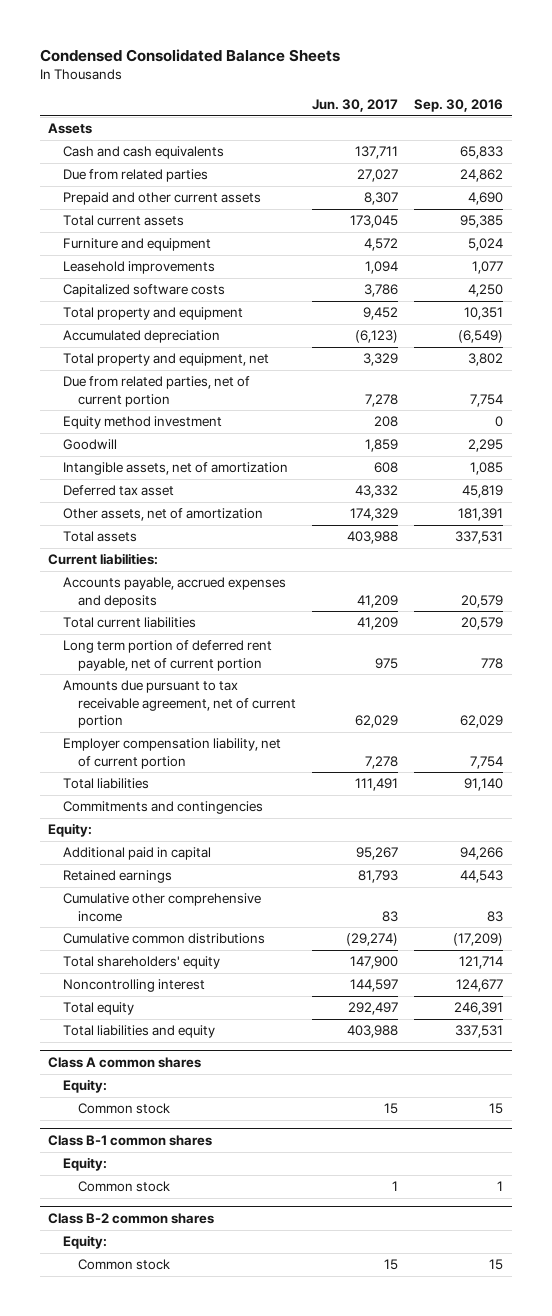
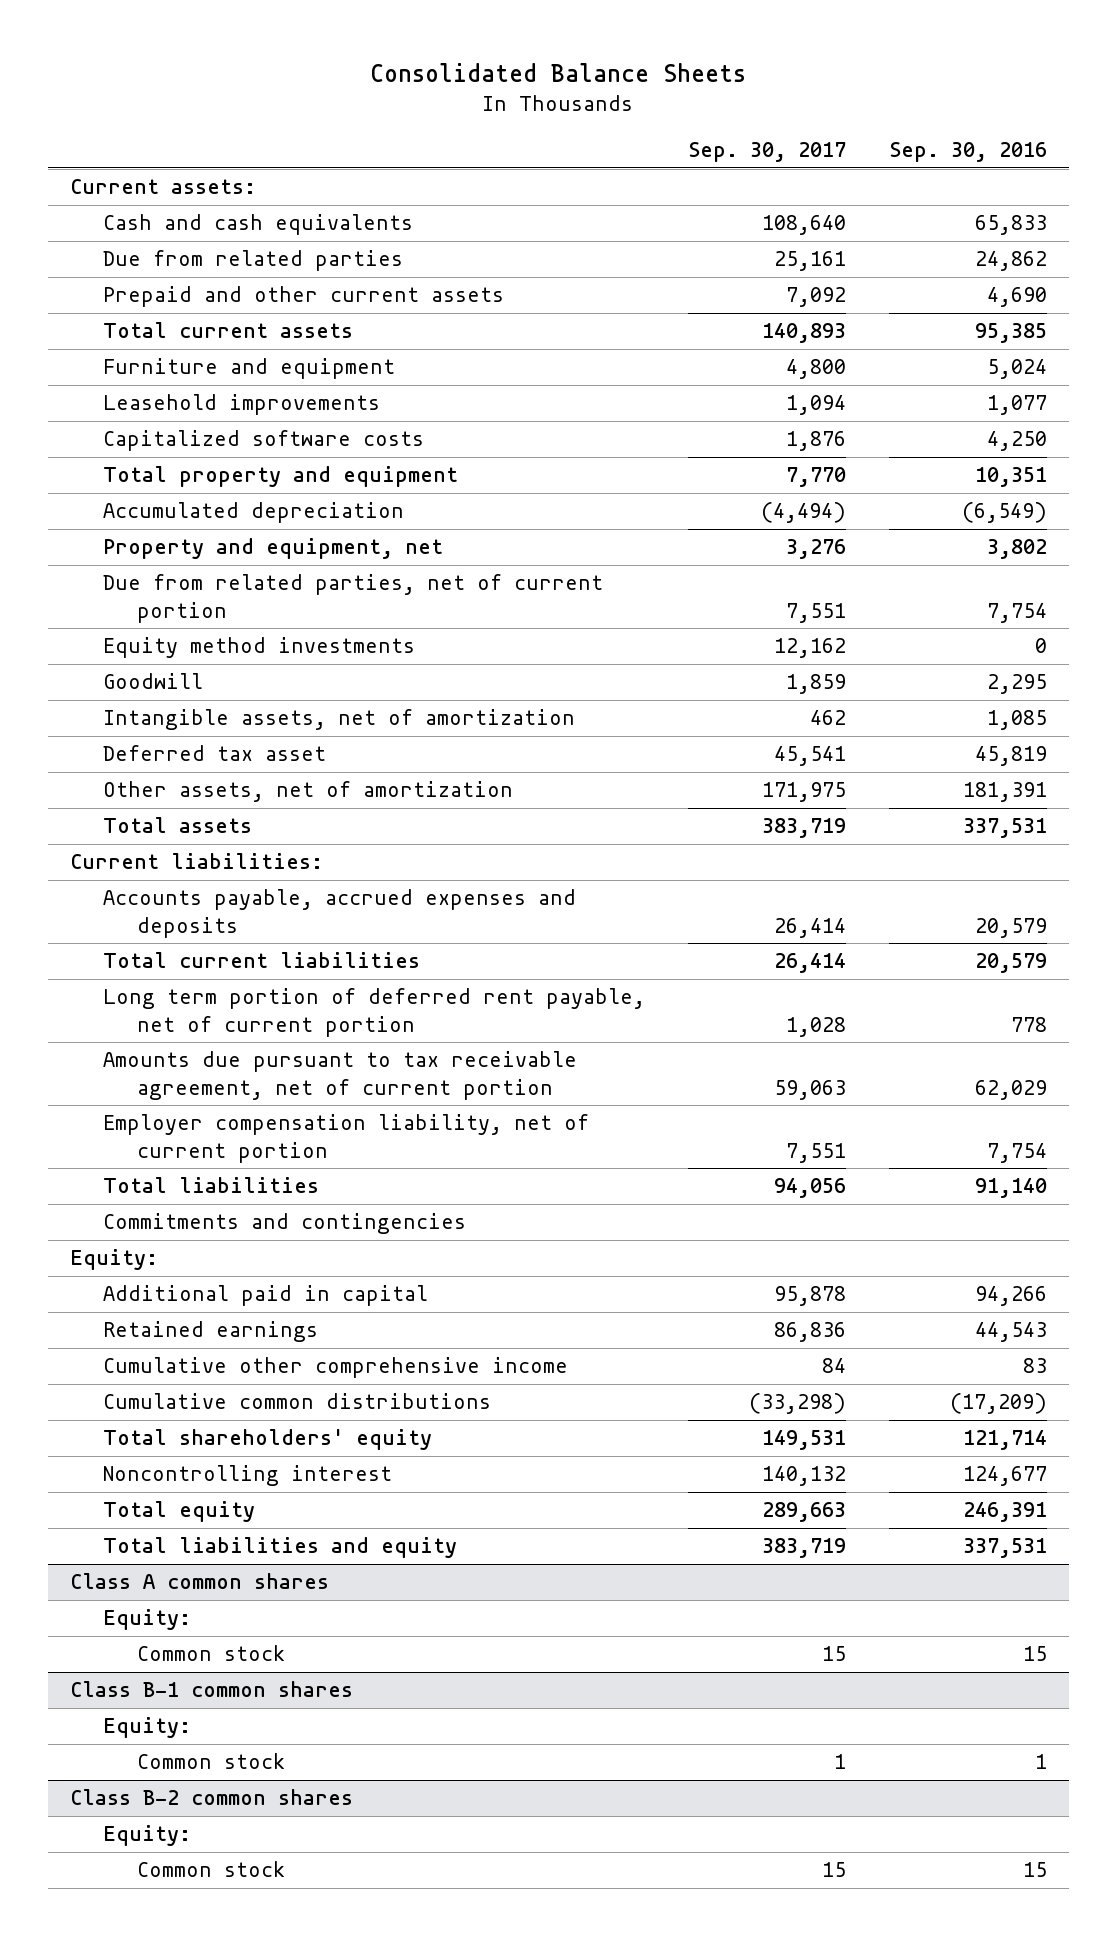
- Condensed Consolidated Balance Sheets
+ Consolidated Balance Sheets
- | Jun. 30, 2017 | Sep. 30, 2016
+ | Sep. 30, 2017 | Sep. 30, 2016
- Assets
+ Current assets:
- Total property and equipment, net | 3,329 | 3,802
+ Property and equipment, net | 3,276 | 3,802
- Equity method investment | 208 | 0
+ Equity method investments | 12,162 | 0

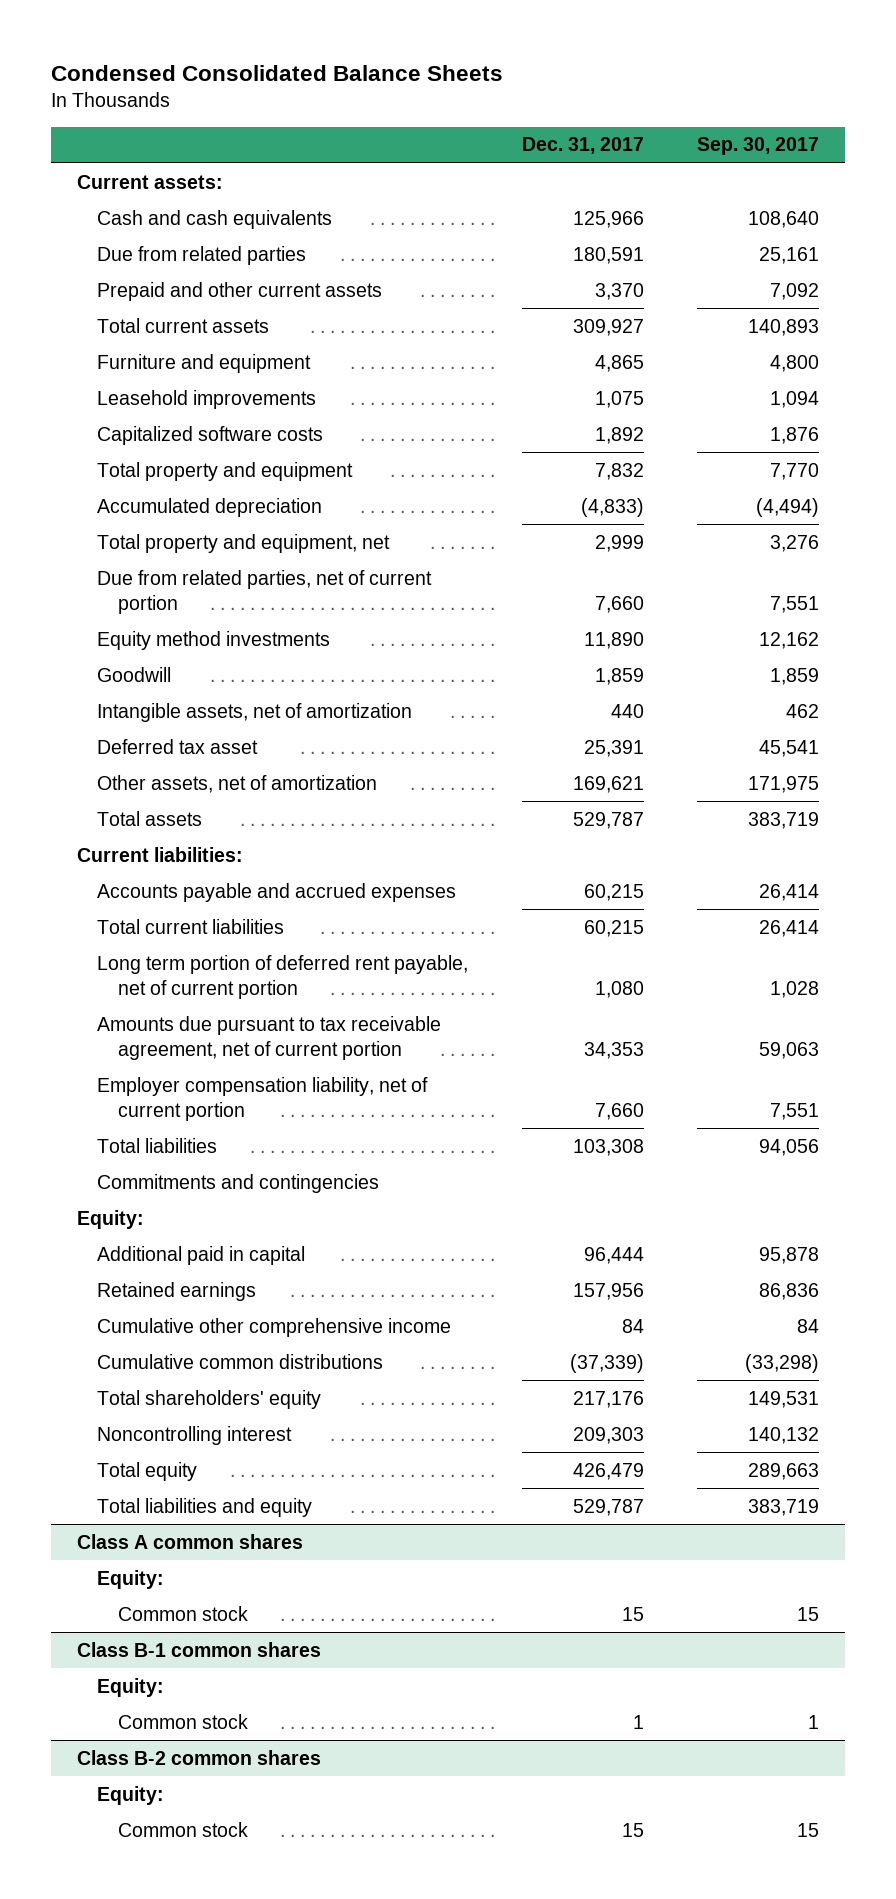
- Consolidated Balance Sheets
+ Condensed Consolidated Balance Sheets
- | Sep. 30, 2017 | Sep. 30, 2016
+ | Dec. 31, 2017 | Sep. 30, 2017
- Property and equipment, net | 3,276 | 3,802
+ Total property and equipment, net | 2,999 | 3,276
- Accounts payable, accrued expenses and deposits | 26,414 | 20,579
+ Accounts payable and accrued expenses | 60,215 | 26,414

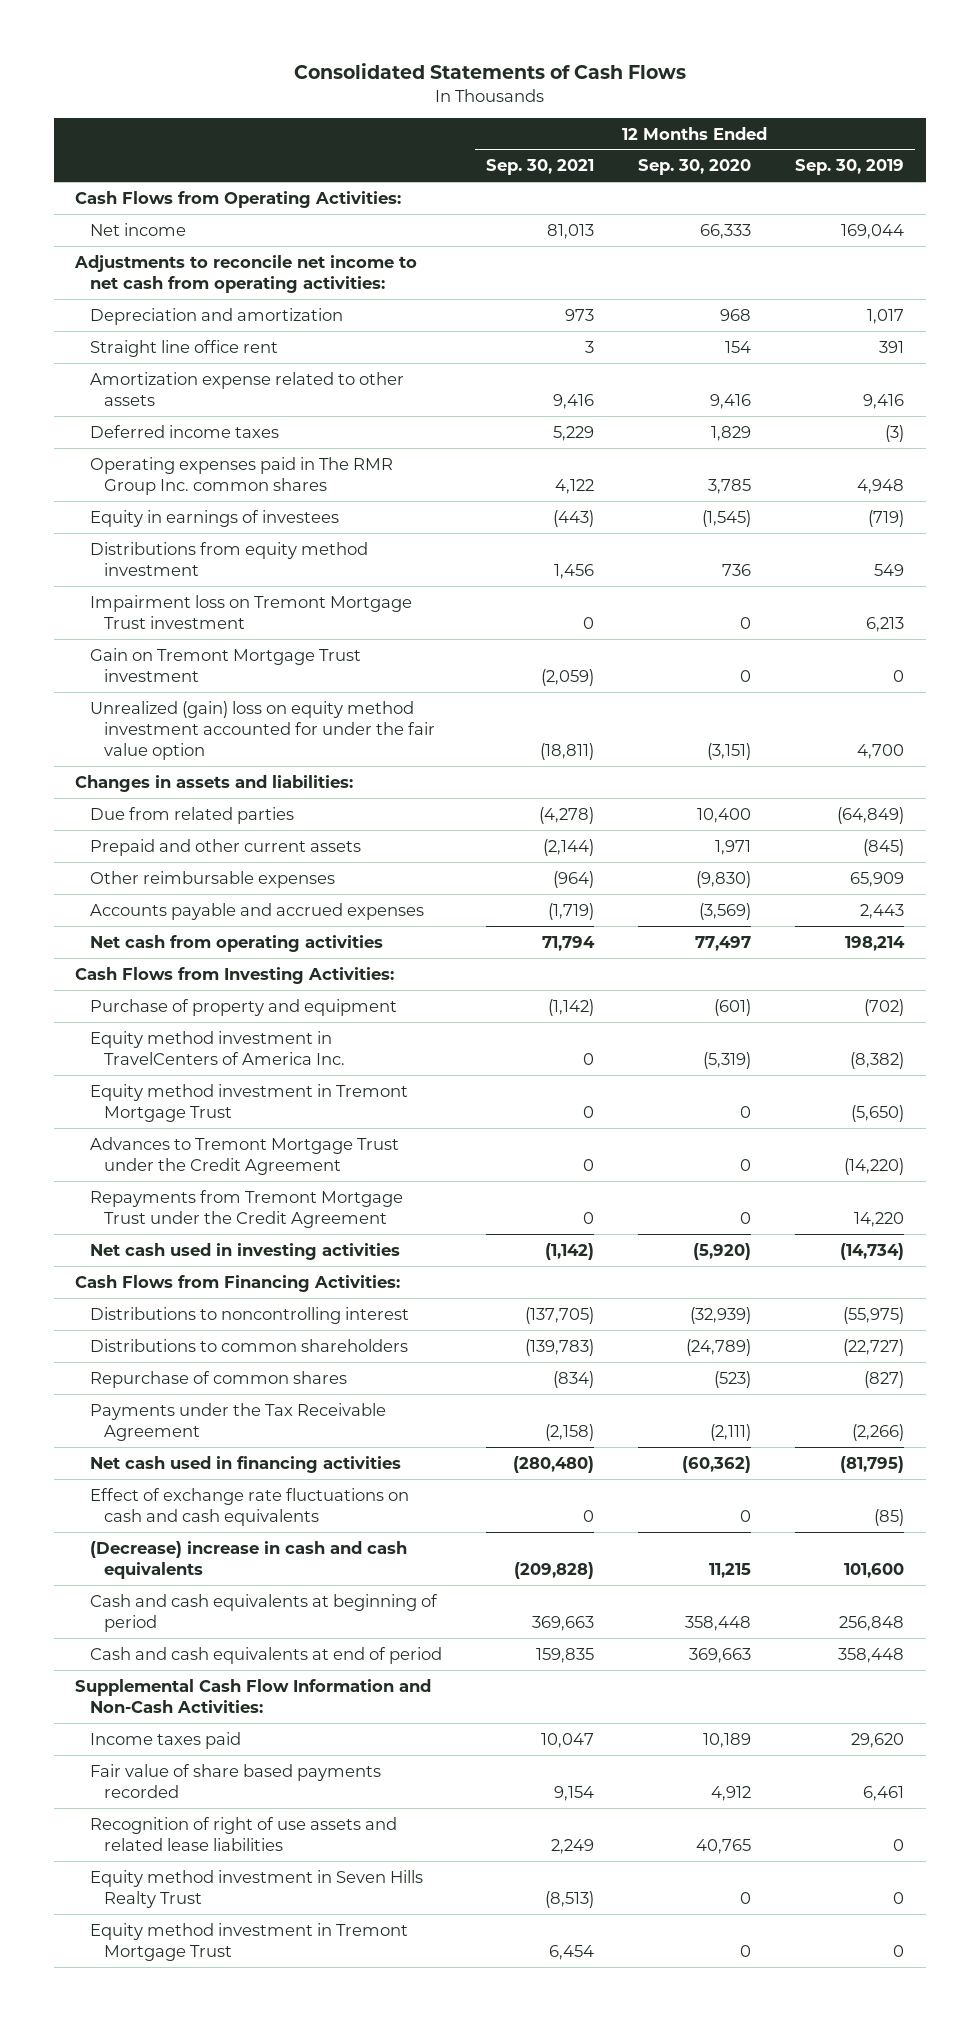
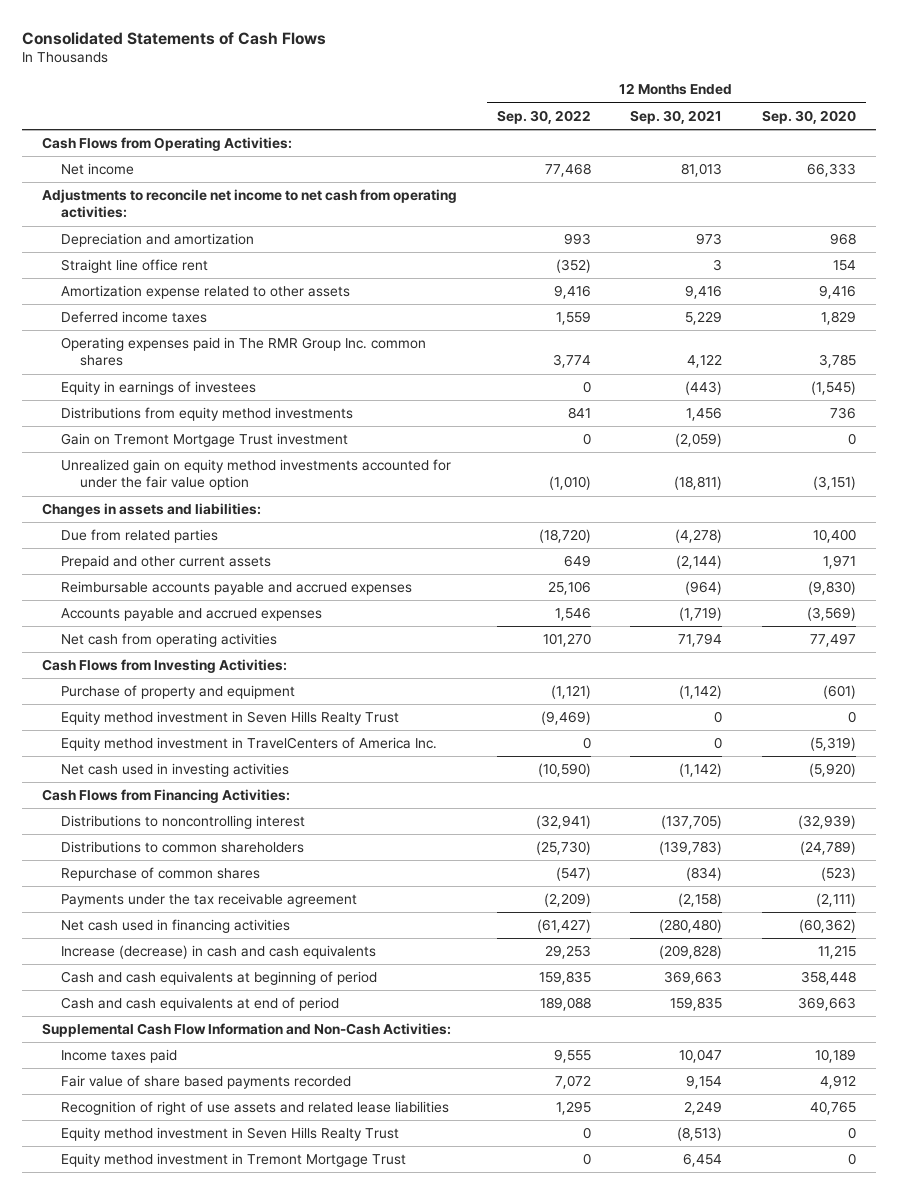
- | 12 Months Ended Sep. 30, 2021 | 12 Months Ended Sep. 30, 2020 | 12 Months Ended Sep. 30, 2019
+ | 12 Months Ended Sep. 30, 2022 | 12 Months Ended Sep. 30, 2021 | 12 Months Ended Sep. 30, 2020
- Distributions from equity method investment | 1,456 | 736 | 549
- Impairment loss on Tremont Mortgage Trust investment | 0 | 0 | 6,213
+ Distributions from equity method investments | 841 | 1,456 | 736
- Unrealized (gain) loss on equity method investment accounted for under the fair value option | (18,811) | (3,151) | 4,700
+ Unrealized gain on equity method investments accounted for under the fair value option | (1,010) | (18,811) | (3,151)
- Other reimbursable expenses | (964) | (9,830) | 65,909
+ Reimbursable accounts payable and accrued expenses | 25,106 | (964) | (9,830)
+ Equity method investment in Seven Hills Realty Trust | (9,469) | 0 | 0
- Equity method investment in Tremont Mortgage Trust | 0 | 0 | (5,650)
- Advances to Tremont Mortgage Trust under the Credit Agreement | 0 | 0 | (14,220)
- Repayments from Tremont Mortgage Trust under the Credit Agreement | 0 | 0 | 14,220
- Payments under the Tax Receivable Agreement | (2,158) | (2,111) | (2,266)
+ Payments under the tax receivable agreement | (2,209) | (2,158) | (2,111)
- Effect of exchange rate fluctuations on cash and cash equivalents | 0 | 0 | (85)
- (Decrease) increase in cash and cash equivalents | (209,828) | 11,215 | 101,600
+ Increase (decrease) in cash and cash equivalents | 29,253 | (209,828) | 11,215

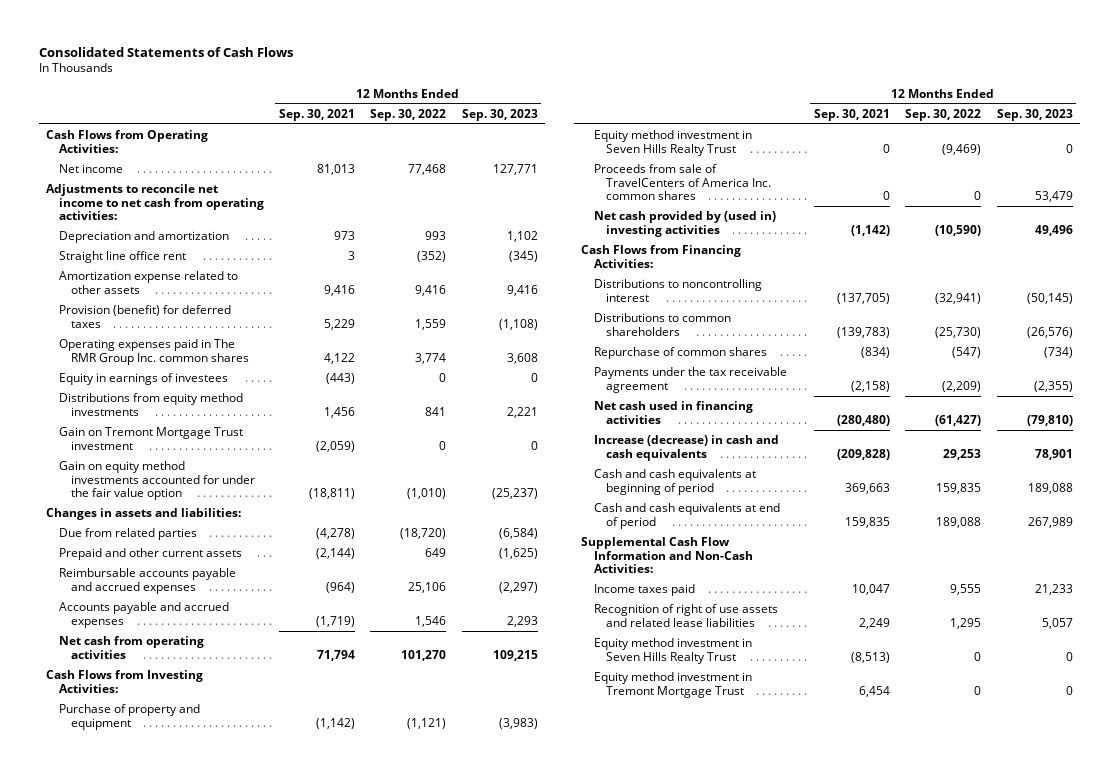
- | 12 Months Ended Sep. 30, 2022 | 12 Months Ended Sep. 30, 2021 | 12 Months Ended Sep. 30, 2020
+ | 12 Months Ended Sep. 30, 2021 | 12 Months Ended Sep. 30, 2022 | 12 Months Ended Sep. 30, 2023
- Deferred income taxes | 1,559 | 5,229 | 1,829
+ Provision (benefit) for deferred taxes | 5,229 | 1,559 | (1,108)
- Unrealized gain on equity method investments accounted for under the fair value option | (1,010) | (18,811) | (3,151)
+ Gain on equity method investments accounted for under the fair value option | (18,811) | (1,010) | (25,237)
- Equity method investment in TravelCenters of America Inc. | 0 | 0 | (5,319)
- Net cash used in investing activities | (10,590) | (1,142) | (5,920)
+ Proceeds from sale of TravelCenters of America Inc. common shares | 0 | 0 | 53,479
+ Net cash provided by (used in) investing activities | (1,142) | (10,590) | 49,496
- Fair value of share based payments recorded | 7,072 | 9,154 | 4,912

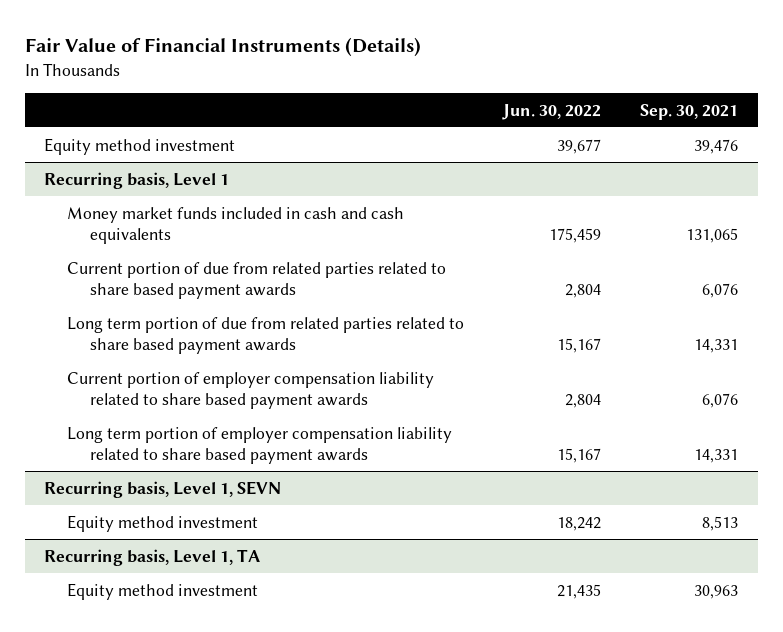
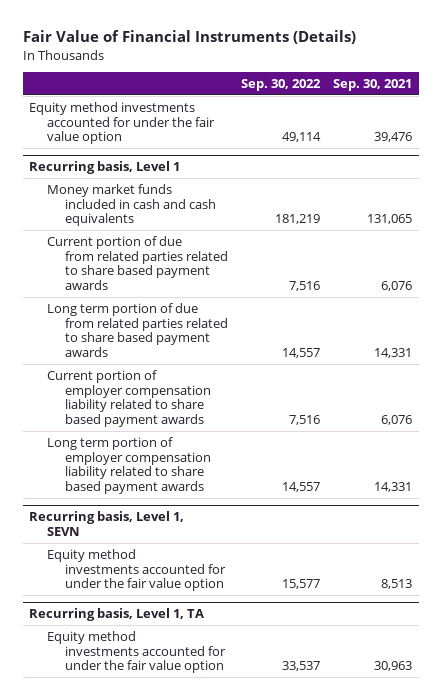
- | Jun. 30, 2022 | Sep. 30, 2021
+ | Sep. 30, 2022 | Sep. 30, 2021
- Equity method investment | 39,677 | 39,476
+ Equity method investments accounted for under the fair value option | 49,114 | 39,476
@ Recurring basis, Level 1, SEVN
- Equity method investment | 18,242 | 8,513
+ Equity method investments accounted for under the fair value option | 15,577 | 8,513
@ Recurring basis, Level 1, TA
- Equity method investment | 21,435 | 30,963
+ Equity method investments accounted for under the fair value option | 33,537 | 30,963

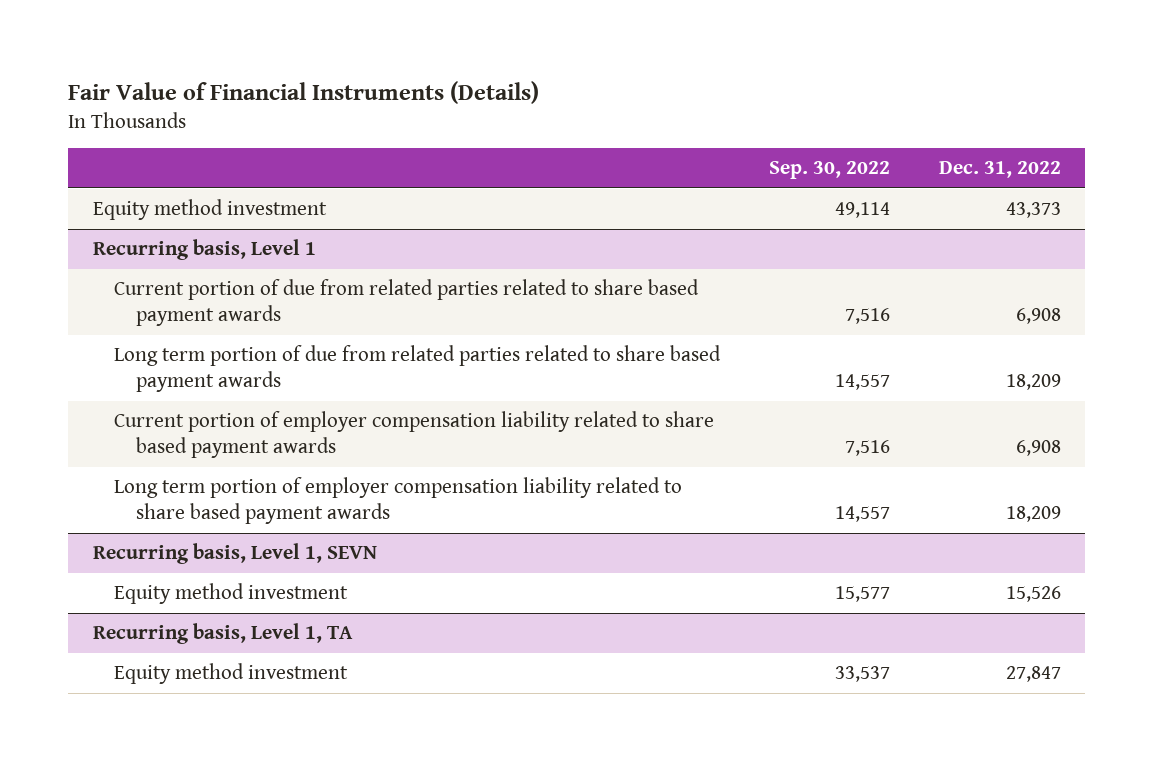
- | Sep. 30, 2022 | Sep. 30, 2021
+ | Sep. 30, 2022 | Dec. 31, 2022
- Equity method investments accounted for under the fair value option | 49,114 | 39,476
+ Equity method investment | 49,114 | 43,373
@ Recurring basis, Level 1
- Money market funds included in cash and cash equivalents | 181,219 | 131,065
@ Recurring basis, Level 1, SEVN
- Equity method investments accounted for under the fair value option | 15,577 | 8,513
+ Equity method investment | 15,577 | 15,526
@ Recurring basis, Level 1, TA
- Equity method investments accounted for under the fair value option | 33,537 | 30,963
+ Equity method investment | 33,537 | 27,847

